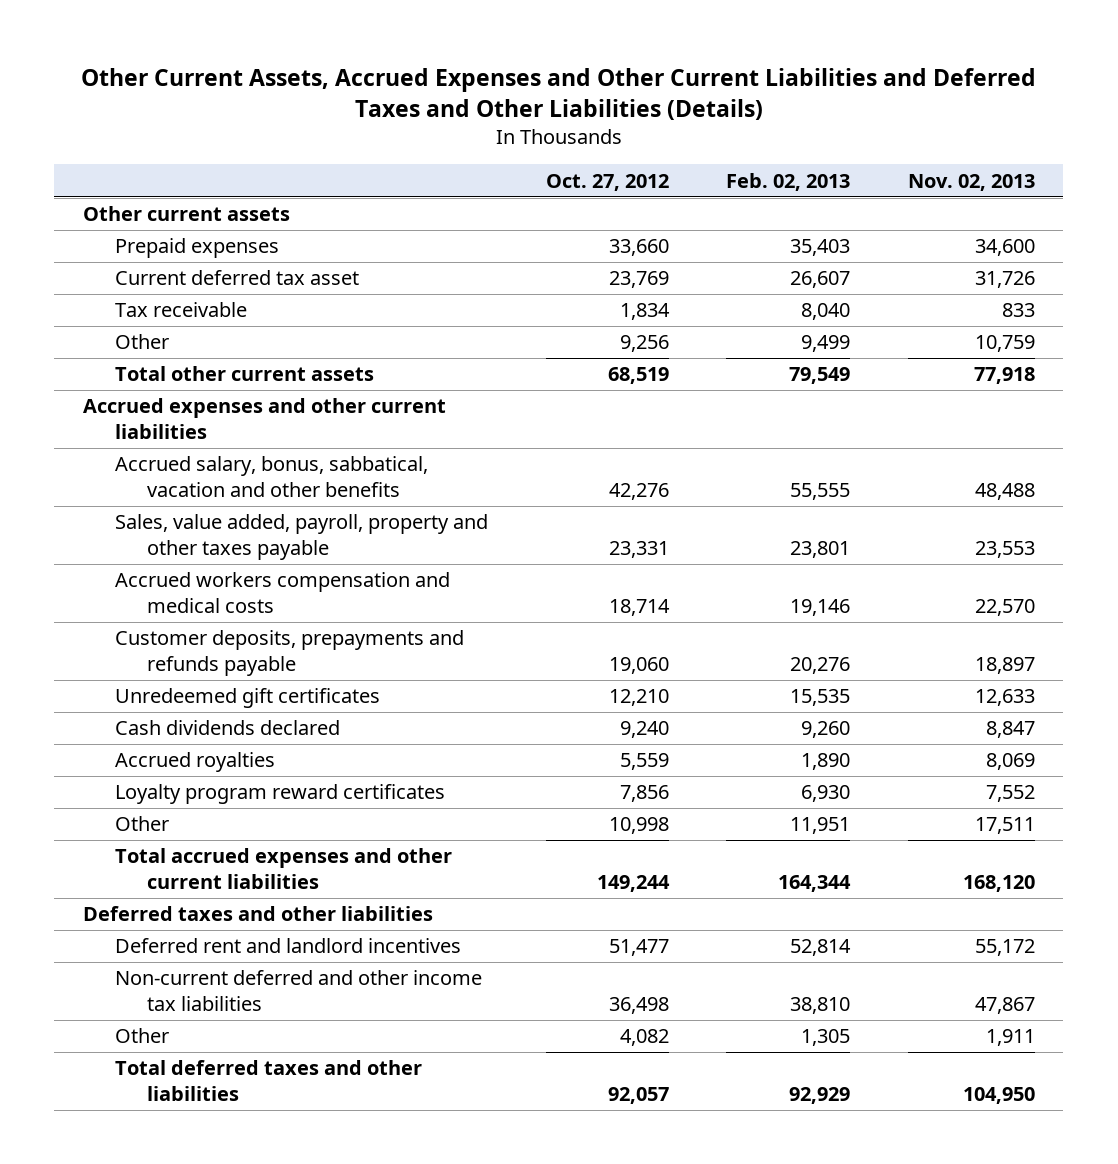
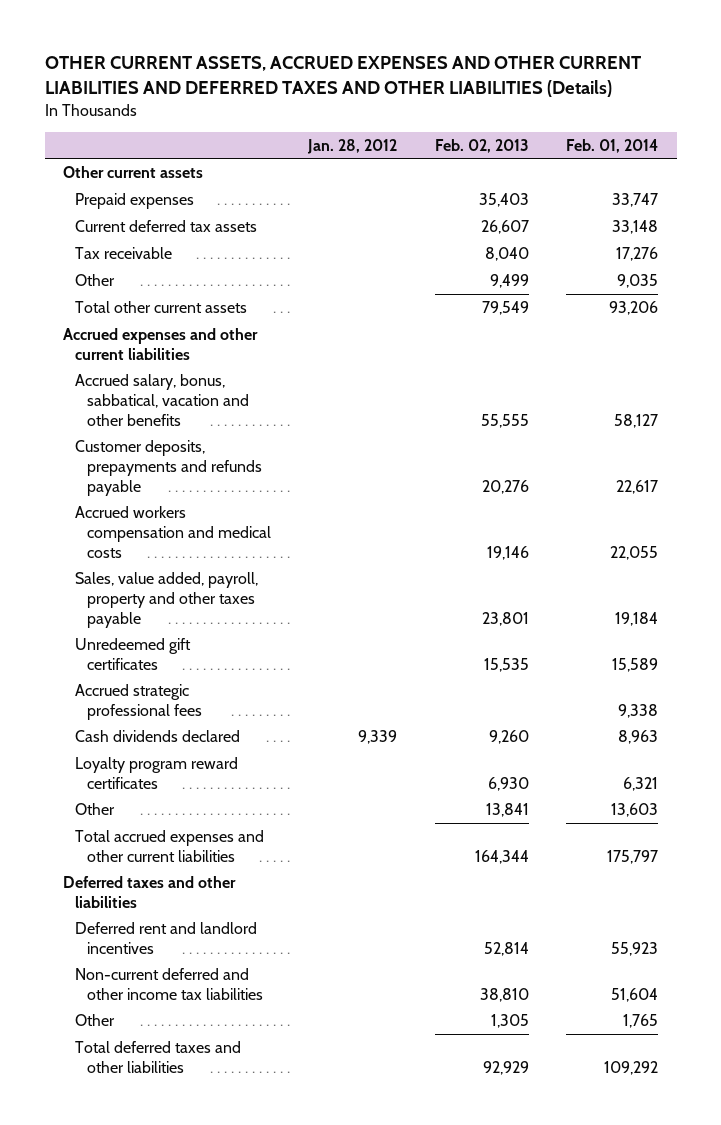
- Other Current Assets, Accrued Expenses and Other Current Liabilities and Deferred Taxes and Other Liabilities (Details)
+ OTHER CURRENT ASSETS, ACCRUED EXPENSES AND OTHER CURRENT LIABILITIES AND DEFERRED TAXES AND OTHER LIABILITIES (Details)
- | Oct. 27, 2012 | Feb. 02, 2013 | Nov. 02, 2013
+ | Jan. 28, 2012 | Feb. 02, 2013 | Feb. 01, 2014
- Current deferred tax asset | 23,769 | 26,607 | 31,726
+ Current deferred tax assets | | 26,607 | 33,148
moved down: Accrued workers compensation and medical costs | | 19,146 | 22,055
moved down: Sales, value added, payroll, property and other taxes payable | | 23,801 | 19,184
+ Accrued strategic professional fees | | | 9,338
- Accrued royalties | 5,559 | 1,890 | 8,069
- Other | 10,998 | 11,951 | 17,511
+ Other | | 13,841 | 13,603

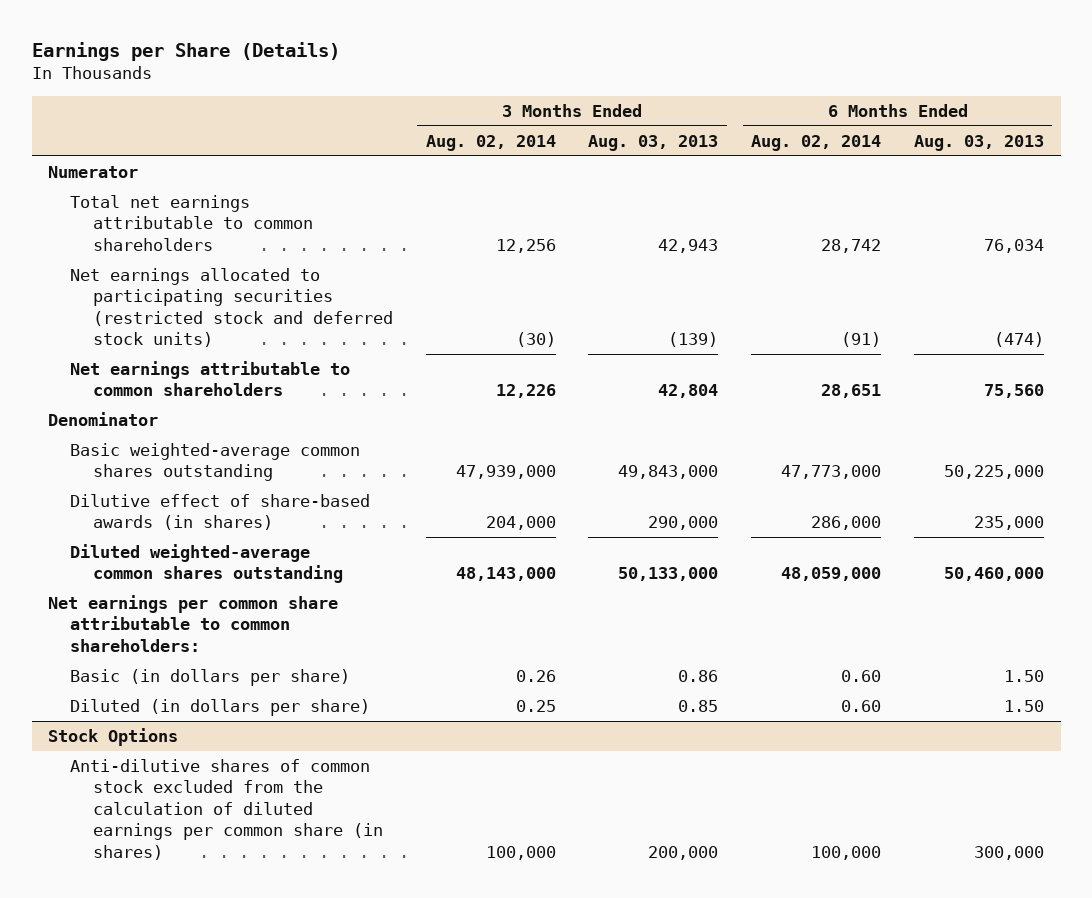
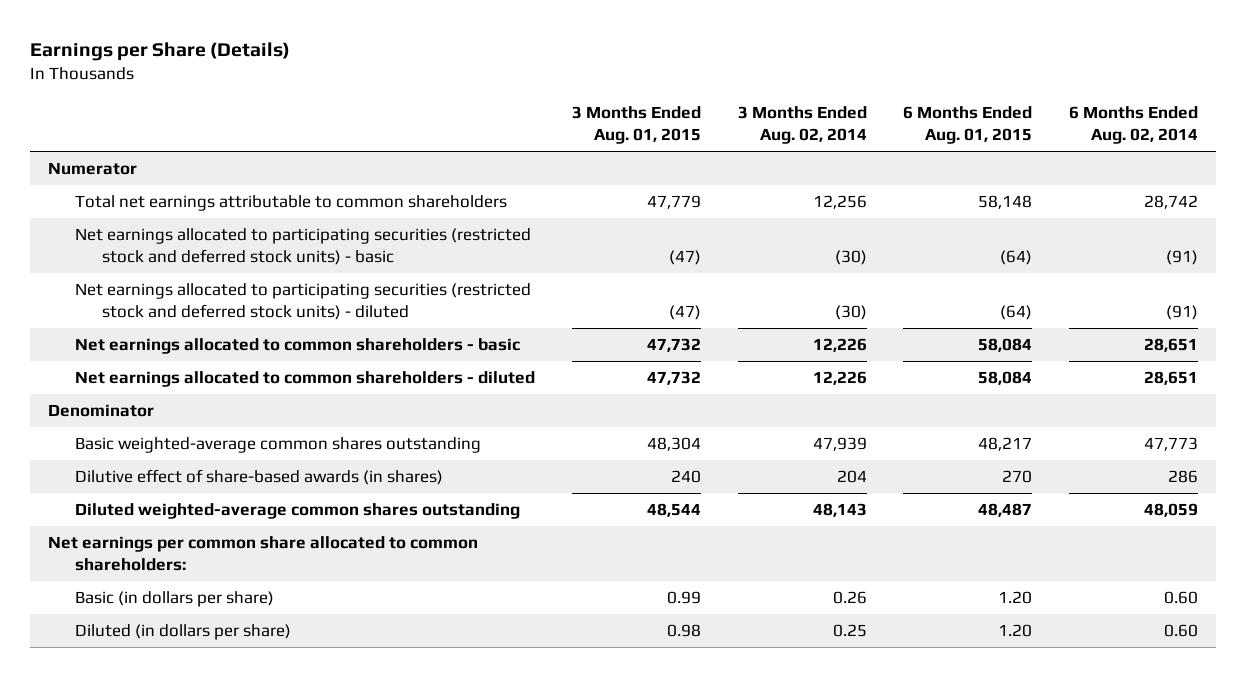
- | 3 Months Ended Aug. 02, 2014 | 3 Months Ended Aug. 03, 2013 | 6 Months Ended Aug. 02, 2014 | 6 Months Ended Aug. 03, 2013
+ | 3 Months Ended Aug. 01, 2015 | 3 Months Ended Aug. 02, 2014 | 6 Months Ended Aug. 01, 2015 | 6 Months Ended Aug. 02, 2014
- Net earnings allocated to participating securities (restricted stock and deferred stock units) | (30) | (139) | (91) | (474)
- Net earnings attributable to common shareholders | 12,226 | 42,804 | 28,651 | 75,560
+ Net earnings allocated to participating securities (restricted stock and deferred stock units) - basic | (47) | (30) | (64) | (91)
+ Net earnings allocated to participating securities (restricted stock and deferred stock units) - diluted | (47) | (30) | (64) | (91)
+ Net earnings allocated to common shareholders - basic | 47,732 | 12,226 | 58,084 | 28,651
+ Net earnings allocated to common shareholders - diluted | 47,732 | 12,226 | 58,084 | 28,651
- Basic weighted-average common shares outstanding | 47,939,000 | 49,843,000 | 47,773,000 | 50,225,000
- Dilutive effect of share-based awards (in shares) | 204,000 | 290,000 | 286,000 | 235,000
- Diluted weighted-average common shares outstanding | 48,143,000 | 50,133,000 | 48,059,000 | 50,460,000
- Net earnings per common share attributable to common shareholders:
+ Basic weighted-average common shares outstanding | 48,304 | 47,939 | 48,217 | 47,773
+ Dilutive effect of share-based awards (in shares) | 240 | 204 | 270 | 286
+ Diluted weighted-average common shares outstanding | 48,544 | 48,143 | 48,487 | 48,059
+ Net earnings per common share allocated to common shareholders:
- Stock Options
- Anti-dilutive shares of common stock excluded from the calculation of diluted earnings per common share (in shares) | 100,000 | 200,000 | 100,000 | 300,000

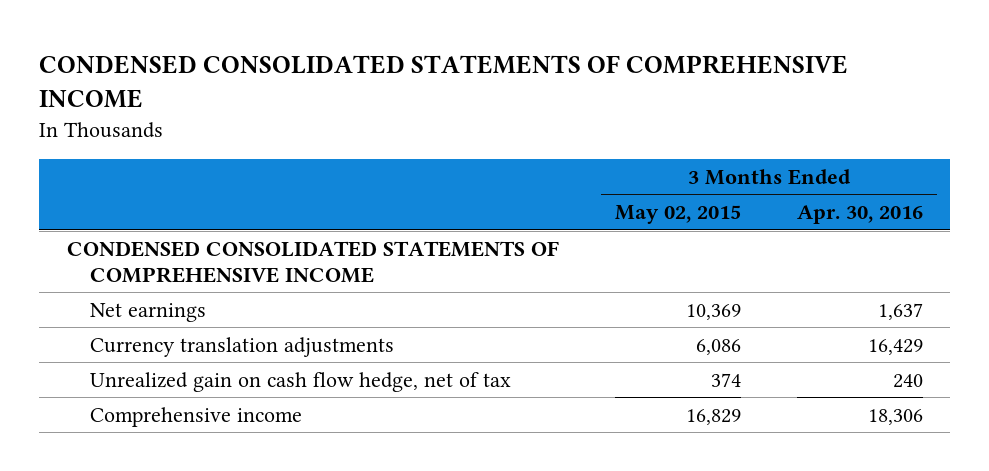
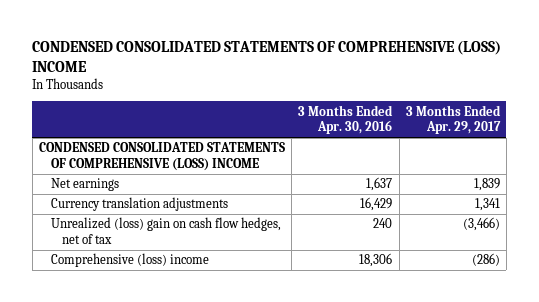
- CONDENSED CONSOLIDATED STATEMENTS OF COMPREHENSIVE INCOME
+ CONDENSED CONSOLIDATED STATEMENTS OF COMPREHENSIVE (LOSS) INCOME
- | 3 Months Ended May 02, 2015 | 3 Months Ended Apr. 30, 2016
+ | 3 Months Ended Apr. 30, 2016 | 3 Months Ended Apr. 29, 2017
- CONDENSED CONSOLIDATED STATEMENTS OF COMPREHENSIVE INCOME
+ CONDENSED CONSOLIDATED STATEMENTS OF COMPREHENSIVE (LOSS) INCOME
- Unrealized gain on cash flow hedge, net of tax | 374 | 240
- Comprehensive income | 16,829 | 18,306
+ Unrealized (loss) gain on cash flow hedges, net of tax | 240 | (3,466)
+ Comprehensive (loss) income | 18,306 | (286)

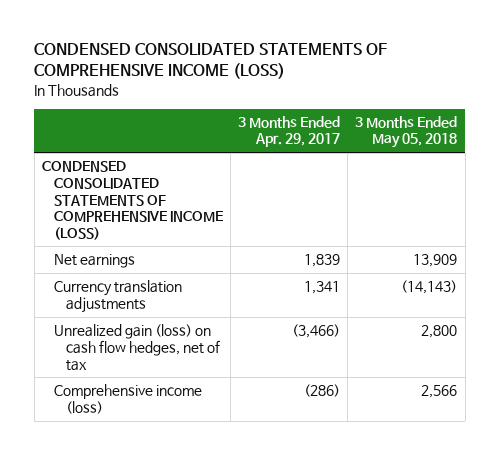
- CONDENSED CONSOLIDATED STATEMENTS OF COMPREHENSIVE (LOSS) INCOME
+ CONDENSED CONSOLIDATED STATEMENTS OF COMPREHENSIVE INCOME (LOSS)
- | 3 Months Ended Apr. 30, 2016 | 3 Months Ended Apr. 29, 2017
+ | 3 Months Ended Apr. 29, 2017 | 3 Months Ended May 05, 2018
- CONDENSED CONSOLIDATED STATEMENTS OF COMPREHENSIVE (LOSS) INCOME
+ CONDENSED CONSOLIDATED STATEMENTS OF COMPREHENSIVE INCOME (LOSS)
- Unrealized (loss) gain on cash flow hedges, net of tax | 240 | (3,466)
- Comprehensive (loss) income | 18,306 | (286)
+ Unrealized gain (loss) on cash flow hedges, net of tax | (3,466) | 2,800
+ Comprehensive income (loss) | (286) | 2,566

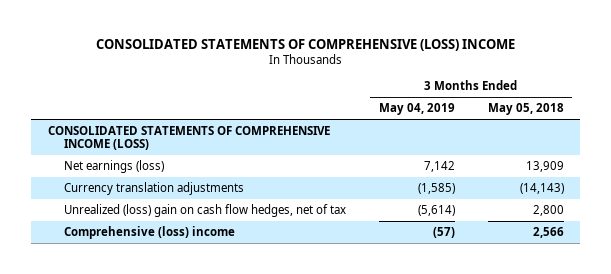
- CONDENSED CONSOLIDATED STATEMENTS OF COMPREHENSIVE INCOME (LOSS)
+ CONSOLIDATED STATEMENTS OF COMPREHENSIVE (LOSS) INCOME
- | 3 Months Ended Apr. 29, 2017 | 3 Months Ended May 05, 2018
+ | 3 Months Ended May 04, 2019 | 3 Months Ended May 05, 2018
- CONDENSED CONSOLIDATED STATEMENTS OF COMPREHENSIVE INCOME (LOSS)
- Net earnings | 1,839 | 13,909
+ CONSOLIDATED STATEMENTS OF COMPREHENSIVE INCOME (LOSS)
+ Net earnings (loss) | 7,142 | 13,909
- Unrealized gain (loss) on cash flow hedges, net of tax | (3,466) | 2,800
- Comprehensive income (loss) | (286) | 2,566
+ Unrealized (loss) gain on cash flow hedges, net of tax | (5,614) | 2,800
+ Comprehensive (loss) income | (57) | 2,566

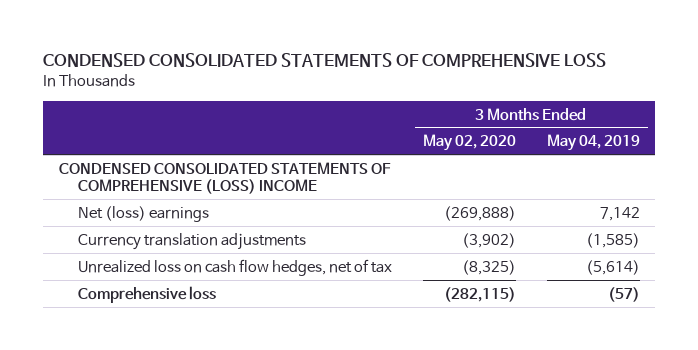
- CONSOLIDATED STATEMENTS OF COMPREHENSIVE (LOSS) INCOME
+ CONDENSED CONSOLIDATED STATEMENTS OF COMPREHENSIVE LOSS
- | 3 Months Ended May 04, 2019 | 3 Months Ended May 05, 2018
+ | 3 Months Ended May 02, 2020 | 3 Months Ended May 04, 2019
- CONSOLIDATED STATEMENTS OF COMPREHENSIVE INCOME (LOSS)
- Net earnings (loss) | 7,142 | 13,909
+ CONDENSED CONSOLIDATED STATEMENTS OF COMPREHENSIVE (LOSS) INCOME
+ Net (loss) earnings | (269,888) | 7,142
- Unrealized (loss) gain on cash flow hedges, net of tax | (5,614) | 2,800
- Comprehensive (loss) income | (57) | 2,566
+ Unrealized loss on cash flow hedges, net of tax | (8,325) | (5,614)
+ Comprehensive loss | (282,115) | (57)

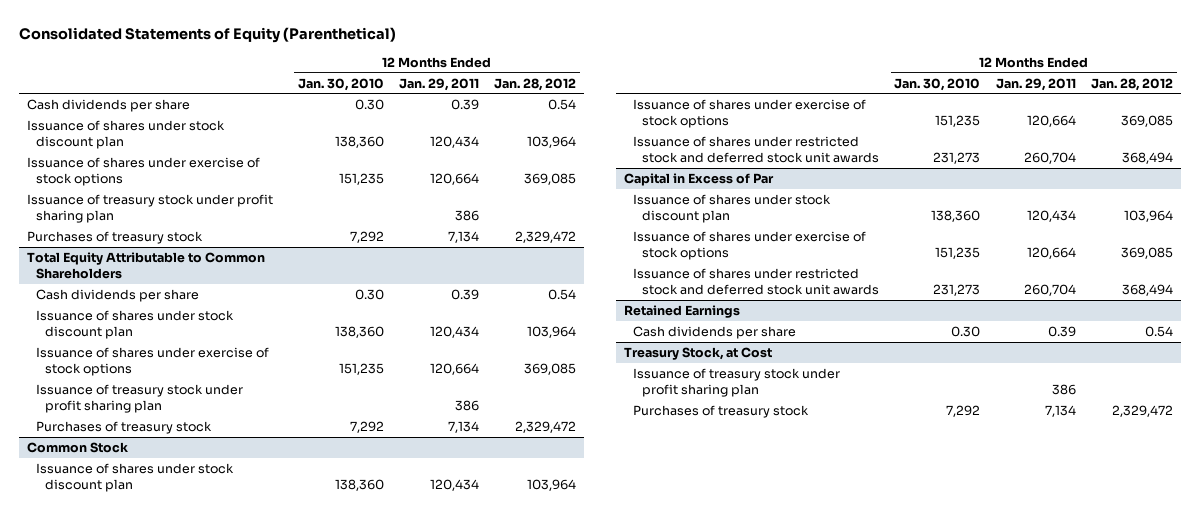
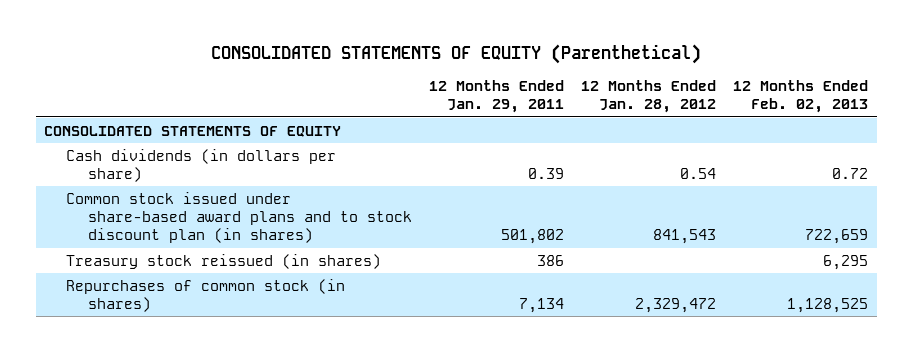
- Consolidated Statements of Equity (Parenthetical)
+ CONSOLIDATED STATEMENTS OF EQUITY (Parenthetical)
- | 12 Months Ended Jan. 30, 2010 | 12 Months Ended Jan. 29, 2011 | 12 Months Ended Jan. 28, 2012
+ | 12 Months Ended Jan. 29, 2011 | 12 Months Ended Jan. 28, 2012 | 12 Months Ended Feb. 02, 2013
- Cash dividends per share | 0.30 | 0.39 | 0.54
- Issuance of shares under stock discount plan | 138,360 | 120,434 | 103,964
- Issuance of shares under exercise of stock options | 151,235 | 120,664 | 369,085
- Issuance of treasury stock under profit sharing plan | | 386 |
- Purchases of treasury stock | 7,292 | 7,134 | 2,329,472
- Total Equity Attributable to Common Shareholders
- Cash dividends per share | 0.30 | 0.39 | 0.54
- Issuance of shares under stock discount plan | 138,360 | 120,434 | 103,964
- Issuance of shares under exercise of stock options | 151,235 | 120,664 | 369,085
- Issuance of treasury stock under profit sharing plan | | 386 |
- Purchases of treasury stock | 7,292 | 7,134 | 2,329,472
- Common Stock
- Issuance of shares under stock discount plan | 138,360 | 120,434 | 103,964
- Issuance of shares under exercise of stock options | 151,235 | 120,664 | 369,085
- Issuance of shares under restricted stock and deferred stock unit awards | 231,273 | 260,704 | 368,494
- Capital in Excess of Par
- Issuance of shares under stock discount plan | 138,360 | 120,434 | 103,964
- Issuance of shares under exercise of stock options | 151,235 | 120,664 | 369,085
- Issuance of shares under restricted stock and deferred stock unit awards | 231,273 | 260,704 | 368,494
- Retained Earnings
- Cash dividends per share | 0.30 | 0.39 | 0.54
- Treasury Stock, at Cost
- Issuance of treasury stock under profit sharing plan | | 386 |
- Purchases of treasury stock | 7,292 | 7,134 | 2,329,472
+ CONSOLIDATED STATEMENTS OF EQUITY
+ Cash dividends (in dollars per share) | 0.39 | 0.54 | 0.72
+ Common stock issued under share-based award plans and to stock discount plan (in shares) | 501,802 | 841,543 | 722,659
+ Treasury stock reissued (in shares) | 386 | | 6,295
+ Repurchases of common stock (in shares) | 7,134 | 2,329,472 | 1,128,525

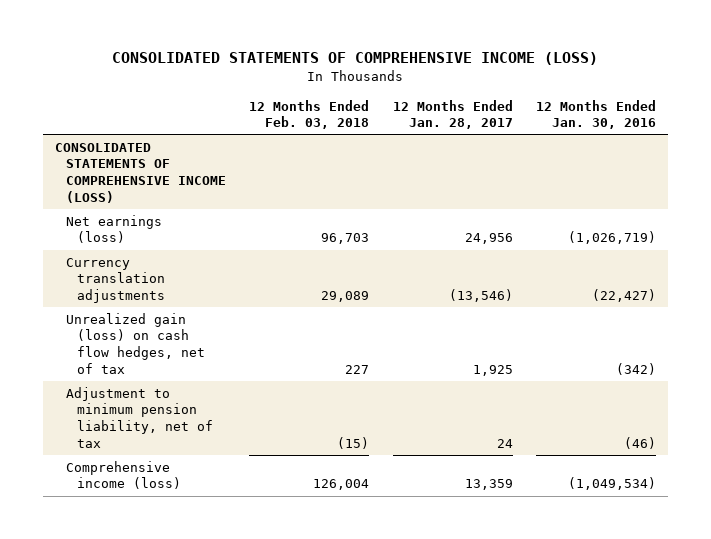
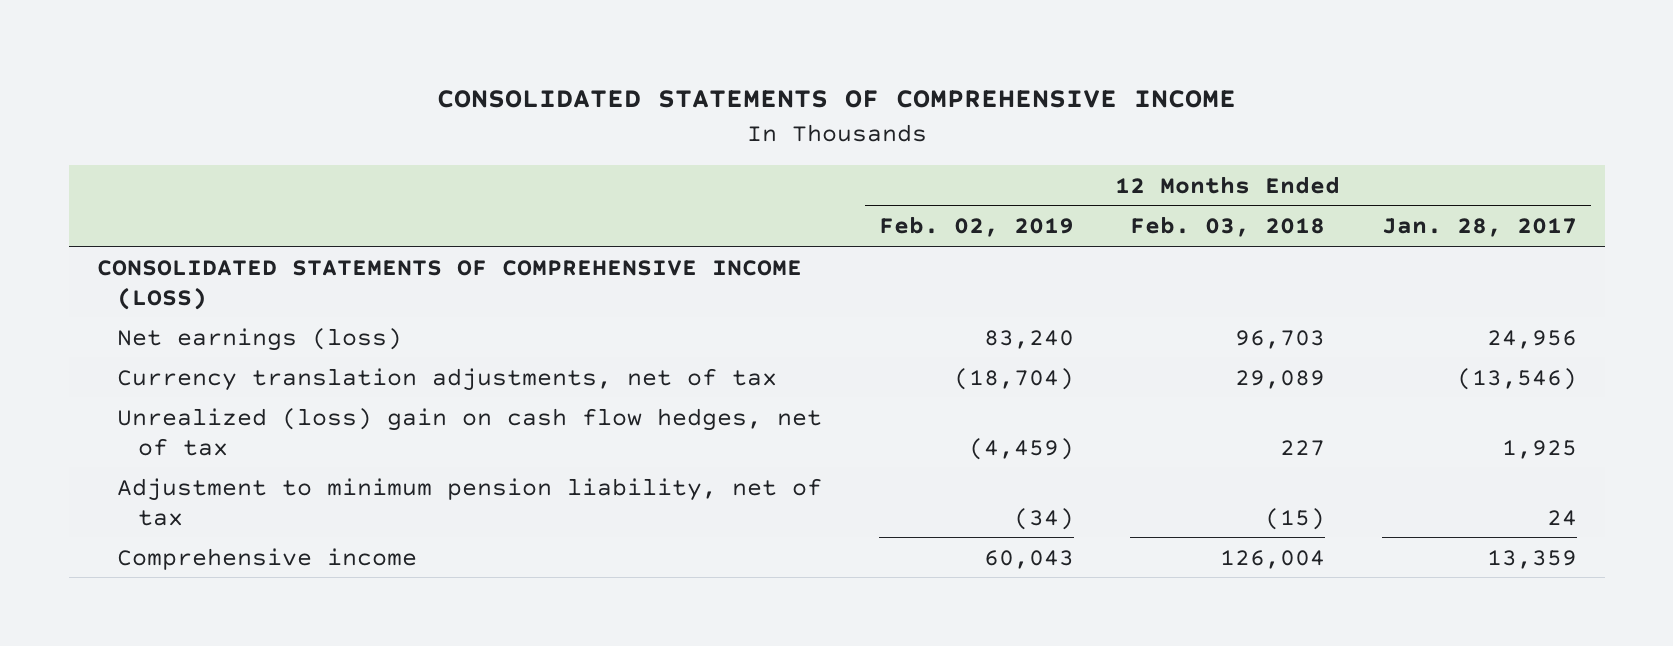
- CONSOLIDATED STATEMENTS OF COMPREHENSIVE INCOME (LOSS)
+ CONSOLIDATED STATEMENTS OF COMPREHENSIVE INCOME
- | 12 Months Ended Feb. 03, 2018 | 12 Months Ended Jan. 28, 2017 | 12 Months Ended Jan. 30, 2016
+ | 12 Months Ended Feb. 02, 2019 | 12 Months Ended Feb. 03, 2018 | 12 Months Ended Jan. 28, 2017
- Currency translation adjustments | 29,089 | (13,546) | (22,427)
- Unrealized gain (loss) on cash flow hedges, net of tax | 227 | 1,925 | (342)
+ Currency translation adjustments, net of tax | (18,704) | 29,089 | (13,546)
+ Unrealized (loss) gain on cash flow hedges, net of tax | (4,459) | 227 | 1,925
- Comprehensive income (loss) | 126,004 | 13,359 | (1,049,534)
+ Comprehensive income | 60,043 | 126,004 | 13,359

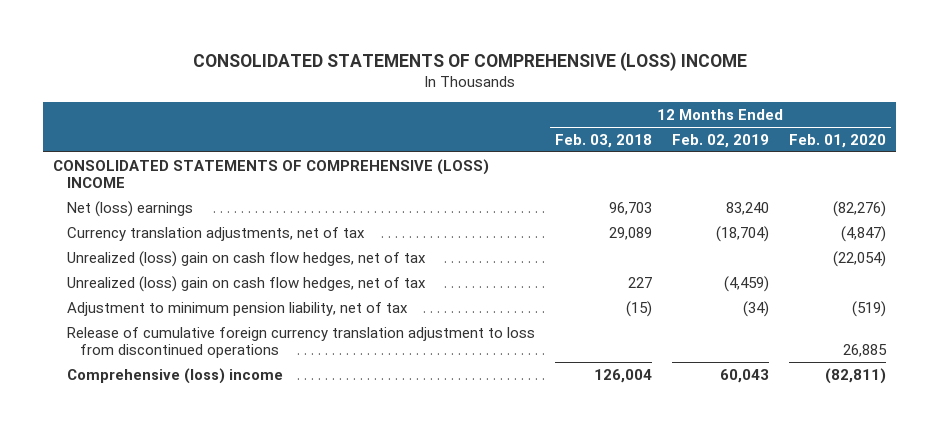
- CONSOLIDATED STATEMENTS OF COMPREHENSIVE INCOME
+ CONSOLIDATED STATEMENTS OF COMPREHENSIVE (LOSS) INCOME
- | 12 Months Ended Feb. 02, 2019 | 12 Months Ended Feb. 03, 2018 | 12 Months Ended Jan. 28, 2017
+ | 12 Months Ended Feb. 03, 2018 | 12 Months Ended Feb. 02, 2019 | 12 Months Ended Feb. 01, 2020
- CONSOLIDATED STATEMENTS OF COMPREHENSIVE INCOME (LOSS)
- Net earnings (loss) | 83,240 | 96,703 | 24,956
+ CONSOLIDATED STATEMENTS OF COMPREHENSIVE (LOSS) INCOME
+ Net (loss) earnings | 96,703 | 83,240 | (82,276)
+ Unrealized (loss) gain on cash flow hedges, net of tax | | | (22,054)
- Comprehensive income | 60,043 | 126,004 | 13,359
+ Release of cumulative foreign currency translation adjustment to loss from discontinued operations | | | 26,885
+ Comprehensive (loss) income | 126,004 | 60,043 | (82,811)

